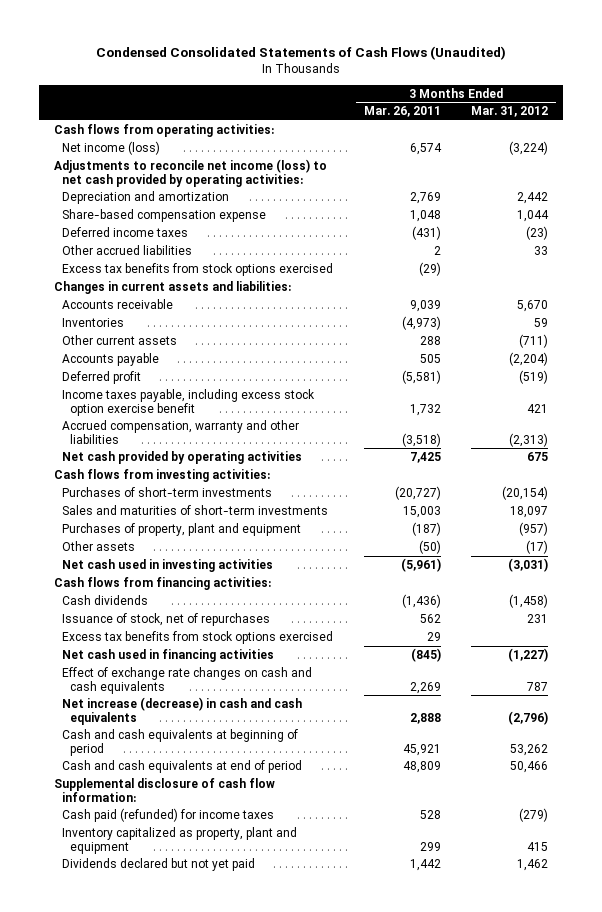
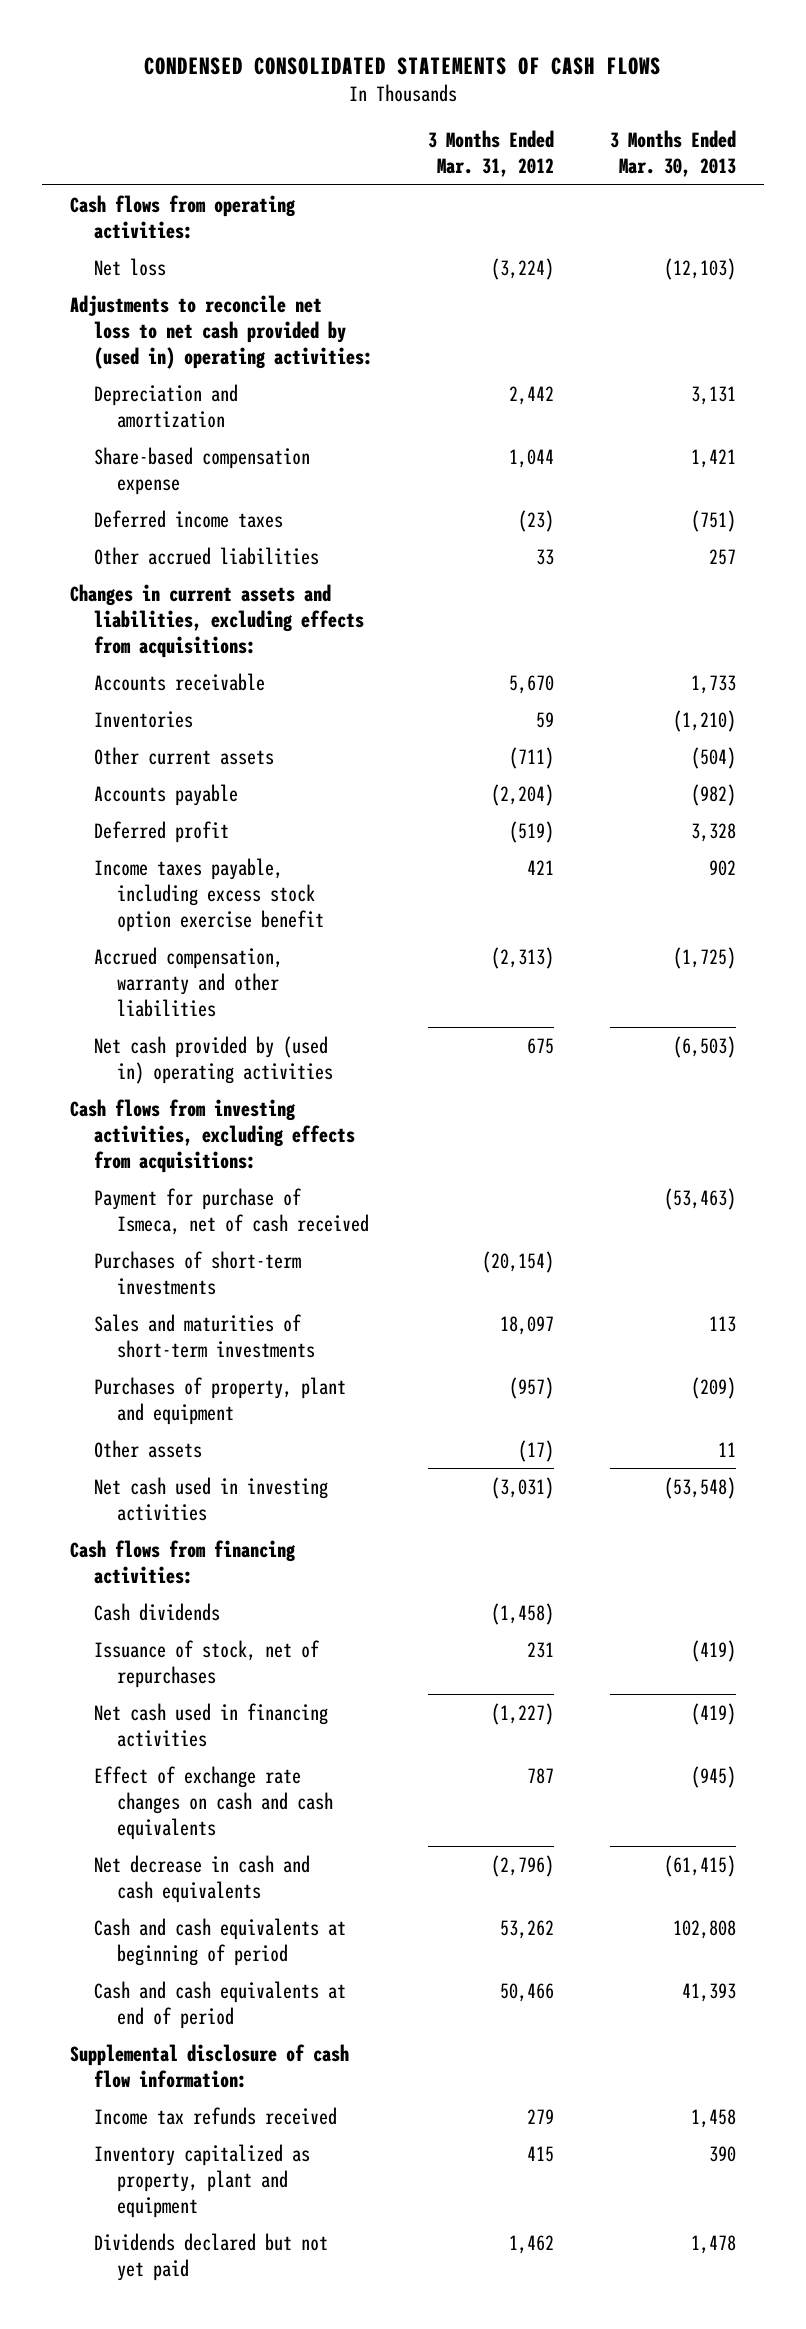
- Condensed Consolidated Statements of Cash Flows (Unaudited)
+ CONDENSED CONSOLIDATED STATEMENTS OF CASH FLOWS
- | 3 Months Ended Mar. 26, 2011 | 3 Months Ended Mar. 31, 2012
+ | 3 Months Ended Mar. 31, 2012 | 3 Months Ended Mar. 30, 2013
- Net income (loss) | 6,574 | (3,224)
- Adjustments to reconcile net income (loss) to net cash provided by operating activities:
+ Net loss | (3,224) | (12,103)
+ Adjustments to reconcile net loss to net cash provided by (used in) operating activities:
- Excess tax benefits from stock options exercised | (29) |
- Changes in current assets and liabilities:
+ Changes in current assets and liabilities, excluding effects from acquisitions:
- Net cash provided by operating activities | 7,425 | 675
- Cash flows from investing activities:
+ Net cash provided by (used in) operating activities | 675 | (6,503)
+ Cash flows from investing activities, excluding effects from acquisitions:
+ Payment for purchase of Ismeca, net of cash received | | (53,463)
- Excess tax benefits from stock options exercised | 29 |
- Net increase (decrease) in cash and cash equivalents | 2,888 | (2,796)
+ Net decrease in cash and cash equivalents | (2,796) | (61,415)
- Cash paid (refunded) for income taxes | 528 | (279)
+ Income tax refunds received | 279 | 1,458

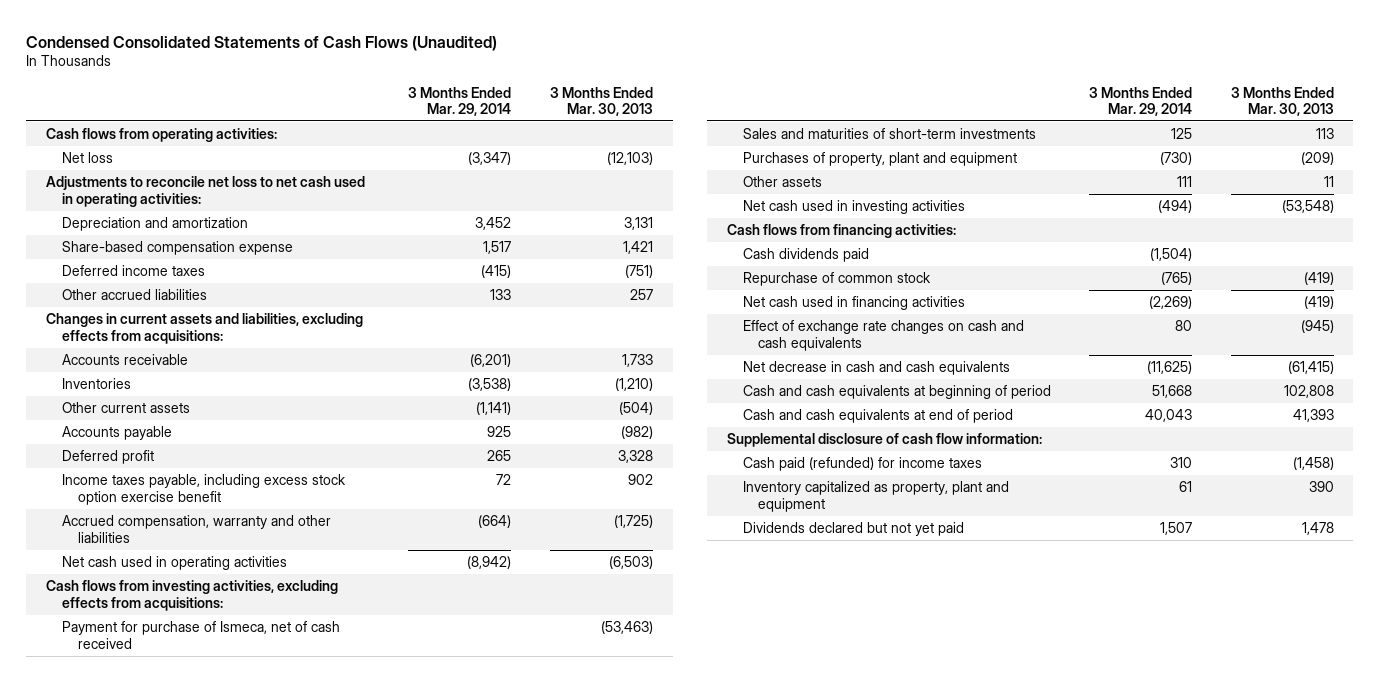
- CONDENSED CONSOLIDATED STATEMENTS OF CASH FLOWS
+ Condensed Consolidated Statements of Cash Flows (Unaudited)
- | 3 Months Ended Mar. 31, 2012 | 3 Months Ended Mar. 30, 2013
+ | 3 Months Ended Mar. 29, 2014 | 3 Months Ended Mar. 30, 2013
- Adjustments to reconcile net loss to net cash provided by (used in) operating activities:
+ Adjustments to reconcile net loss to net cash used in operating activities:
- Net cash provided by (used in) operating activities | 675 | (6,503)
+ Net cash used in operating activities | (8,942) | (6,503)
- Purchases of short-term investments | (20,154) |
- Cash dividends | (1,458) |
- Issuance of stock, net of repurchases | 231 | (419)
+ Cash dividends paid | (1,504) |
+ Repurchase of common stock | (765) | (419)
- Income tax refunds received | 279 | 1,458
+ Cash paid (refunded) for income taxes | 310 | (1,458)

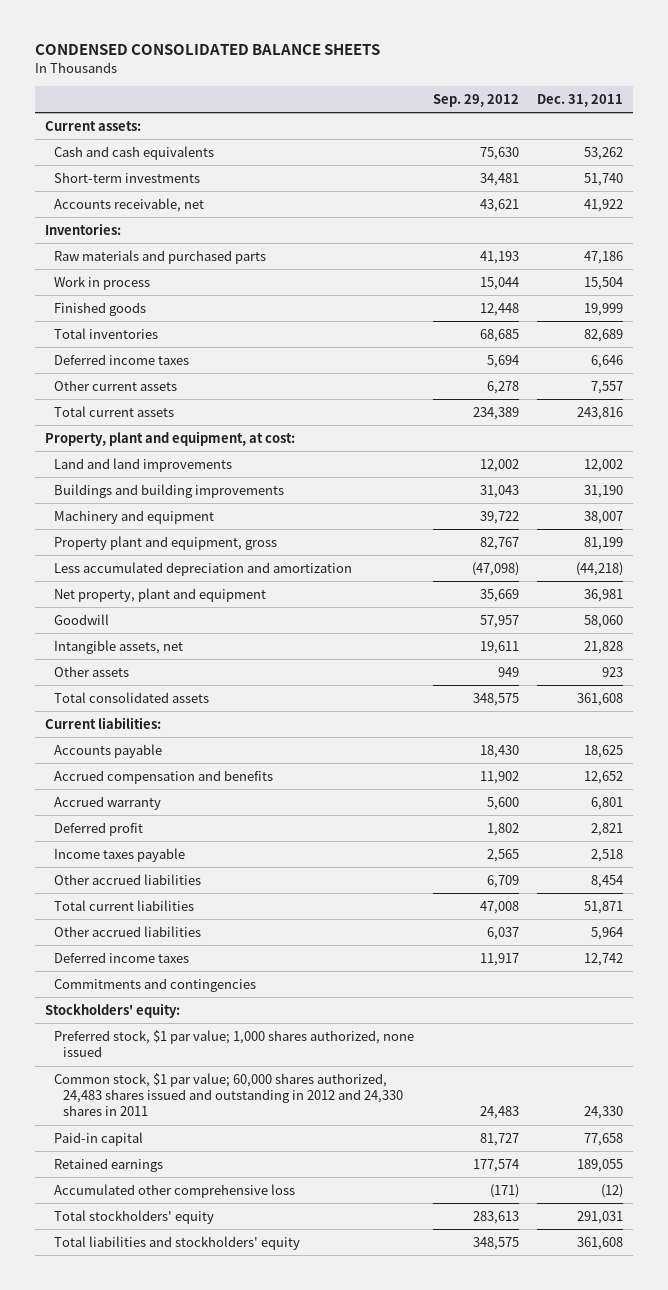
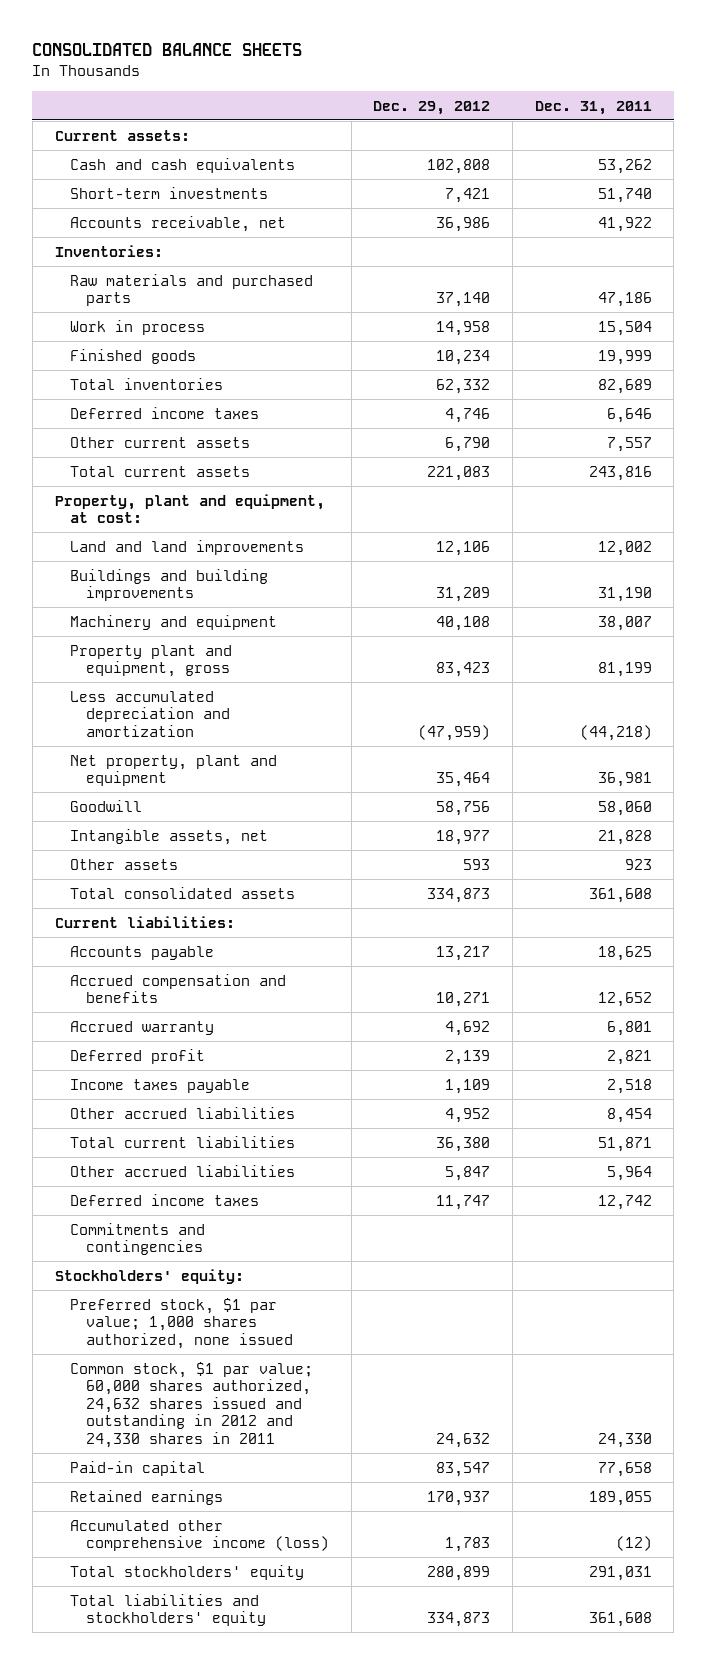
- CONDENSED CONSOLIDATED BALANCE SHEETS
+ CONSOLIDATED BALANCE SHEETS
- | Sep. 29, 2012 | Dec. 31, 2011
+ | Dec. 29, 2012 | Dec. 31, 2011
- Common stock, $1 par value; 60,000 shares authorized, 24,483 shares issued and outstanding in 2012 and 24,330 shares in 2011 | 24,483 | 24,330
+ Common stock, $1 par value; 60,000 shares authorized, 24,632 shares issued and outstanding in 2012 and 24,330 shares in 2011 | 24,632 | 24,330
- Accumulated other comprehensive loss | (171) | (12)
+ Accumulated other comprehensive income (loss) | 1,783 | (12)

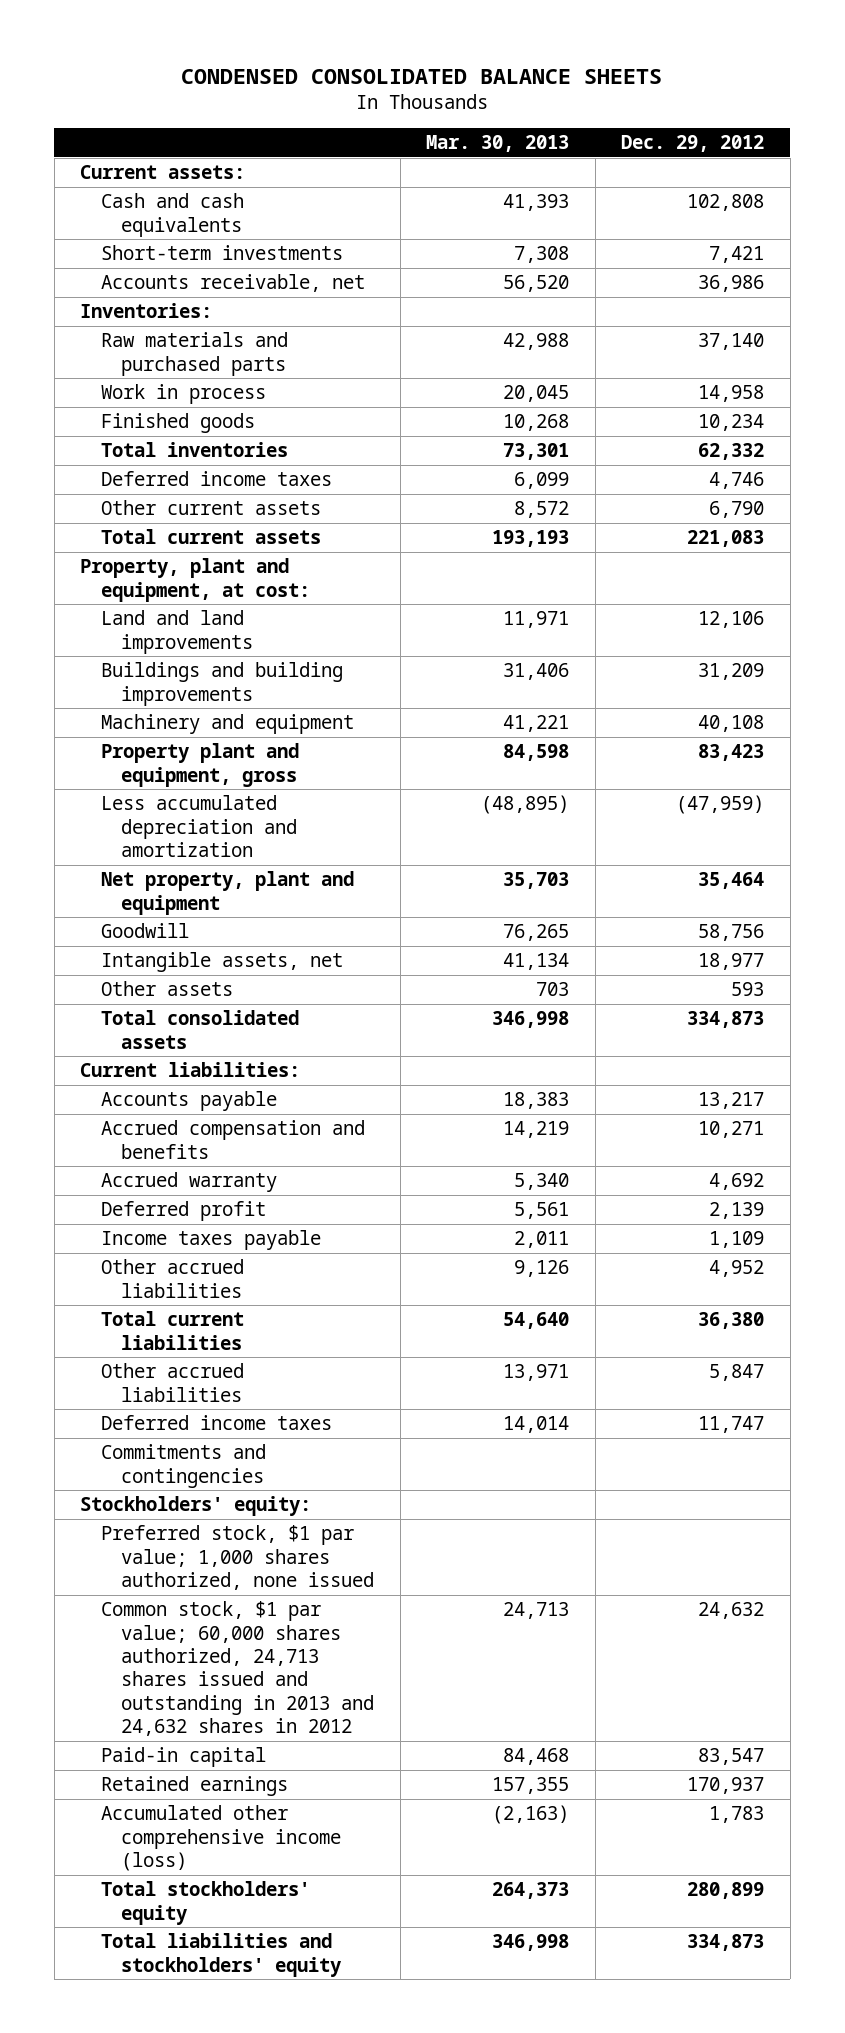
- CONSOLIDATED BALANCE SHEETS
+ CONDENSED CONSOLIDATED BALANCE SHEETS
- | Dec. 29, 2012 | Dec. 31, 2011
+ | Mar. 30, 2013 | Dec. 29, 2012
- Common stock, $1 par value; 60,000 shares authorized, 24,632 shares issued and outstanding in 2012 and 24,330 shares in 2011 | 24,632 | 24,330
+ Common stock, $1 par value; 60,000 shares authorized, 24,713 shares issued and outstanding in 2013 and 24,632 shares in 2012 | 24,713 | 24,632

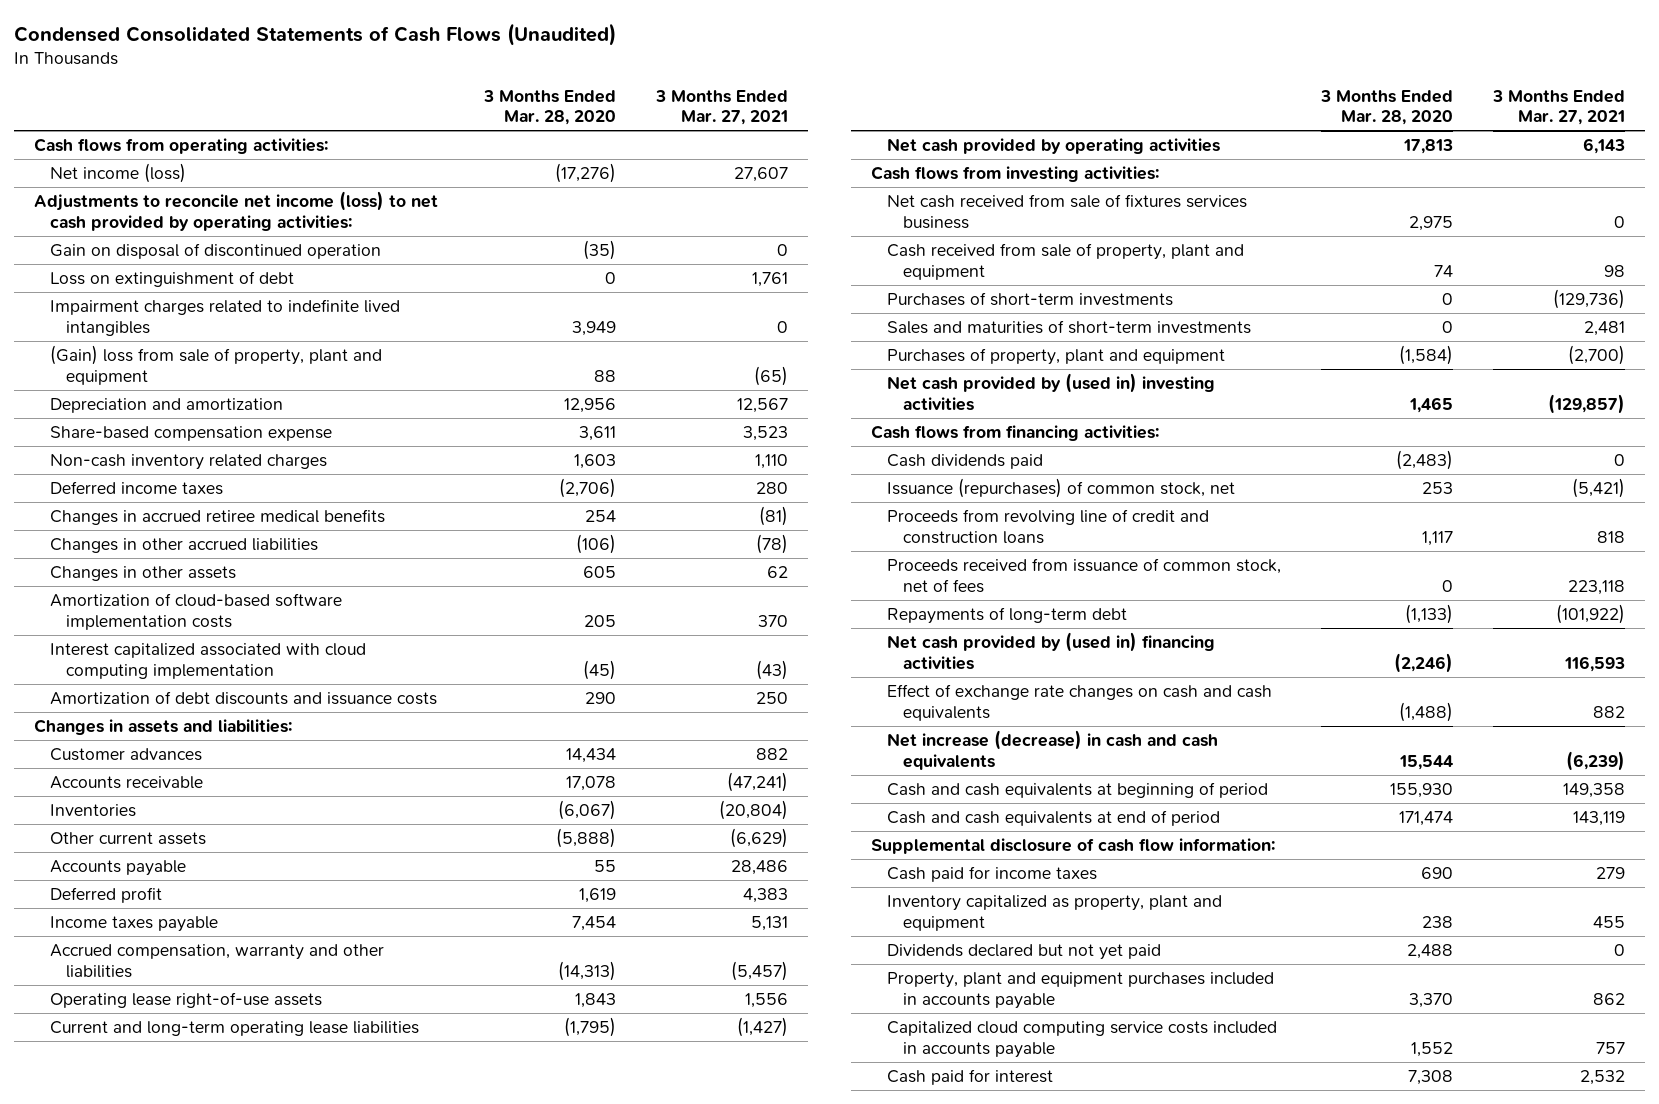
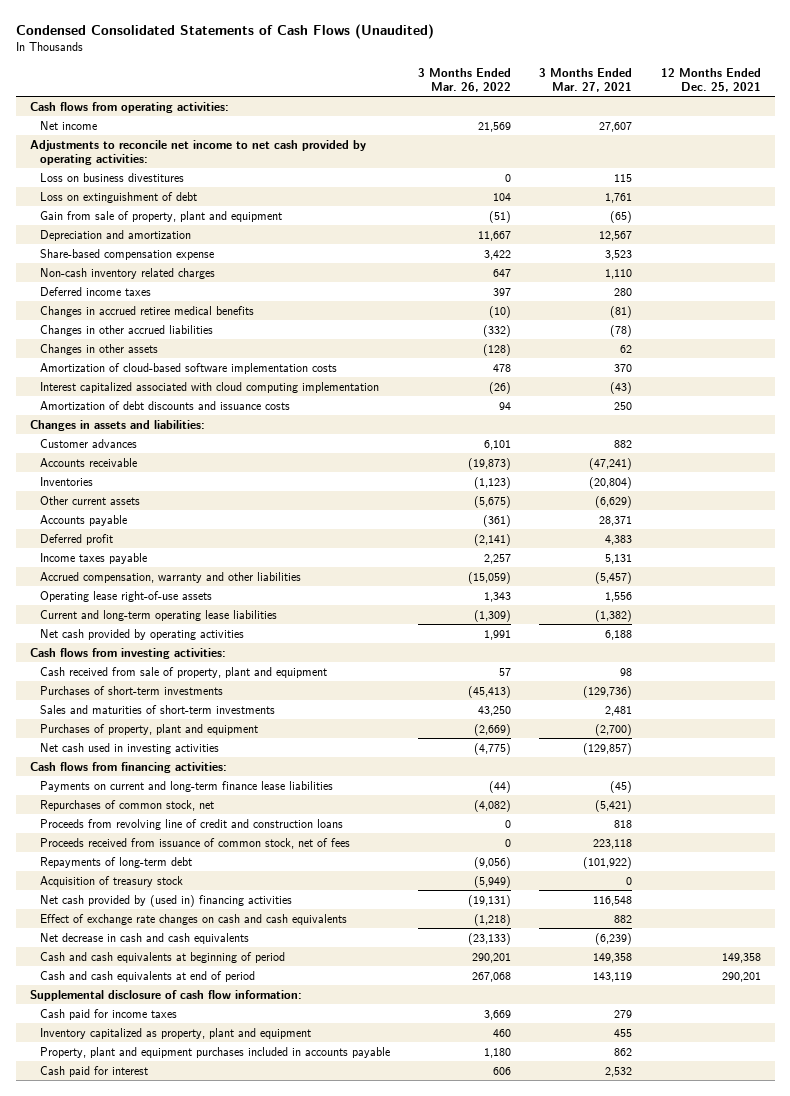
- | 3 Months Ended Mar. 28, 2020 | 3 Months Ended Mar. 27, 2021
+ | 3 Months Ended Mar. 26, 2022 | 3 Months Ended Mar. 27, 2021 | 12 Months Ended Dec. 25, 2021
- Net income (loss) | (17,276) | 27,607
- Adjustments to reconcile net income (loss) to net cash provided by operating activities:
- Gain on disposal of discontinued operation | (35) | 0
+ Net income | 21,569 | 27,607 |
+ Adjustments to reconcile net income to net cash provided by operating activities:
+ Loss on business divestitures | 0 | 115 |
- Impairment charges related to indefinite lived intangibles | 3,949 | 0
- (Gain) loss from sale of property, plant and equipment | 88 | (65)
+ Gain from sale of property, plant and equipment | (51) | (65) |
- Accounts payable | 55 | 28,486
+ Accounts payable | (361) | 28,371 |
- Current and long-term operating lease liabilities | (1,795) | (1,427)
- Net cash provided by operating activities | 17,813 | 6,143
+ Current and long-term operating lease liabilities | (1,309) | (1,382) |
+ Net cash provided by operating activities | 1,991 | 6,188 |
- Net cash received from sale of fixtures services business | 2,975 | 0
- Net cash provided by (used in) investing activities | 1,465 | (129,857)
+ Net cash used in investing activities | (4,775) | (129,857) |
- Cash dividends paid | (2,483) | 0
- Issuance (repurchases) of common stock, net | 253 | (5,421)
+ Payments on current and long-term finance lease liabilities | (44) | (45) |
+ Repurchases of common stock, net | (4,082) | (5,421) |
- Net cash provided by (used in) financing activities | (2,246) | 116,593
+ Acquisition of treasury stock | (5,949) | 0 |
+ Net cash provided by (used in) financing activities | (19,131) | 116,548 |
- Net increase (decrease) in cash and cash equivalents | 15,544 | (6,239)
+ Net decrease in cash and cash equivalents | (23,133) | (6,239) |
- Dividends declared but not yet paid | 2,488 | 0
- Capitalized cloud computing service costs included in accounts payable | 1,552 | 757

